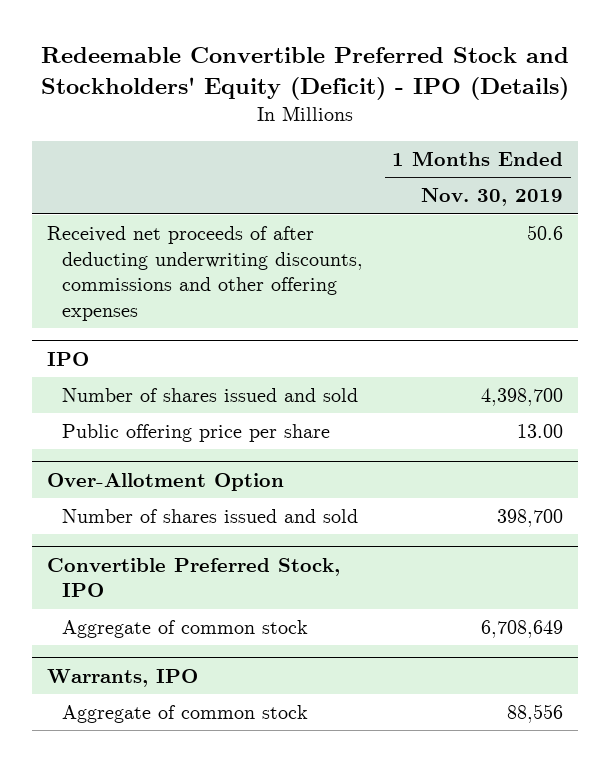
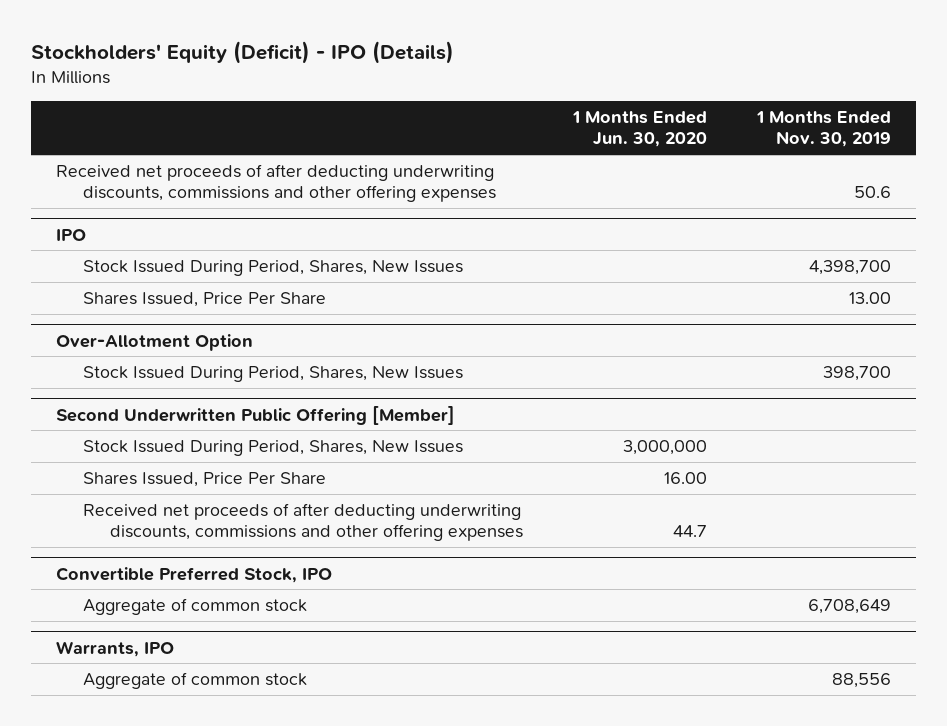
- Redeemable Convertible Preferred Stock and Stockholders' Equity (Deficit) - IPO (Details)
+ Stockholders' Equity (Deficit) - IPO (Details)
- | 1 Months Ended Nov. 30, 2019
+ | 1 Months Ended Jun. 30, 2020 | 1 Months Ended Nov. 30, 2019
@ IPO
- Number of shares issued and sold | 4,398,700
- Public offering price per share | 13.00
+ Stock Issued During Period, Shares, New Issues | | 4,398,700
+ Shares Issued, Price Per Share | | 13.00
@ Over-Allotment Option
- Number of shares issued and sold | 398,700
+ Stock Issued During Period, Shares, New Issues | | 398,700
+ Second Underwritten Public Offering [Member]
+ Stock Issued During Period, Shares, New Issues | 3,000,000 |
+ Shares Issued, Price Per Share | 16.00 |
+ Received net proceeds of after deducting underwriting discounts, commissions and other offering expenses | 44.7 |

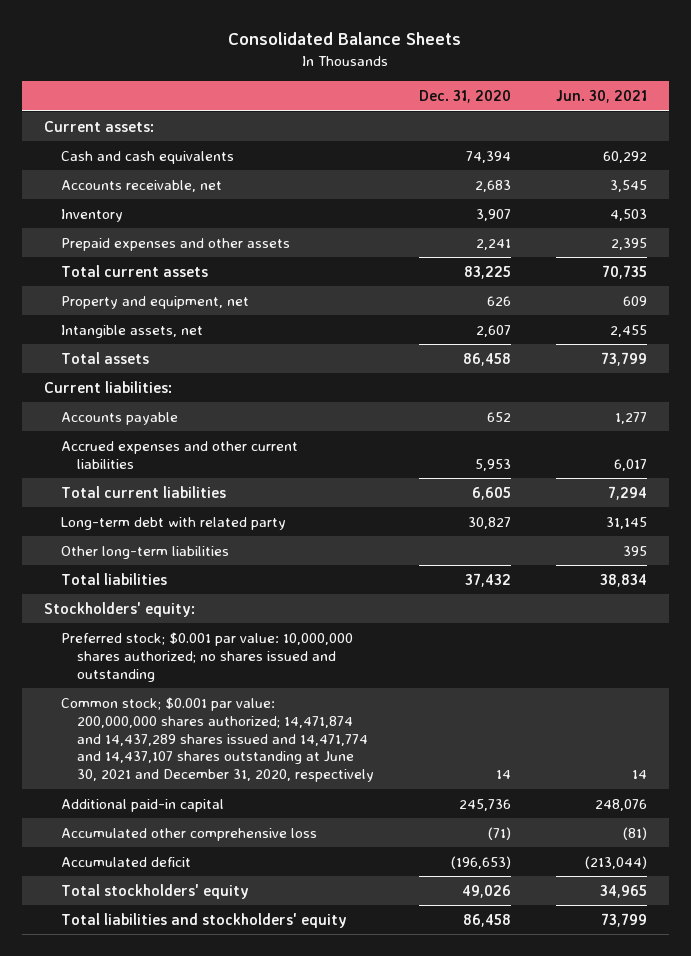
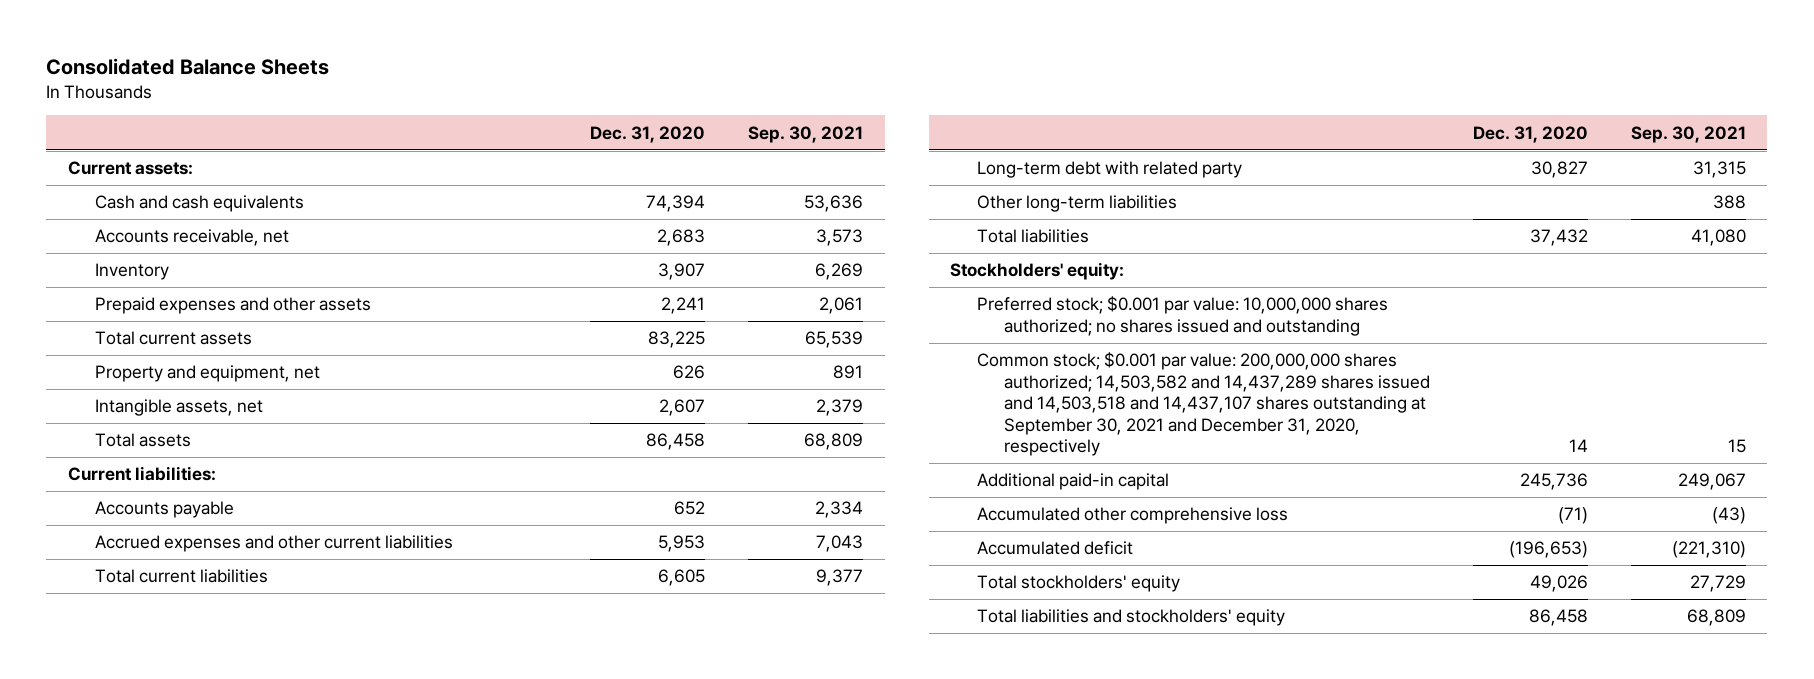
- | Dec. 31, 2020 | Jun. 30, 2021
+ | Dec. 31, 2020 | Sep. 30, 2021
- Common stock; $0.001 par value: 200,000,000 shares authorized; 14,471,874 and 14,437,289 shares issued and 14,471,774 and 14,437,107 shares outstanding at June 30, 2021 and December 31, 2020, respectively | 14 | 14
+ Common stock; $0.001 par value: 200,000,000 shares authorized; 14,503,582 and 14,437,289 shares issued and 14,503,518 and 14,437,107 shares outstanding at September 30, 2021 and December 31, 2020, respectively | 14 | 15

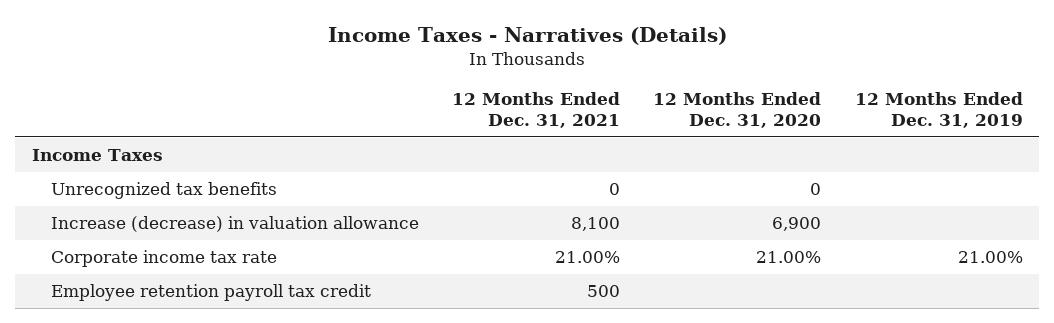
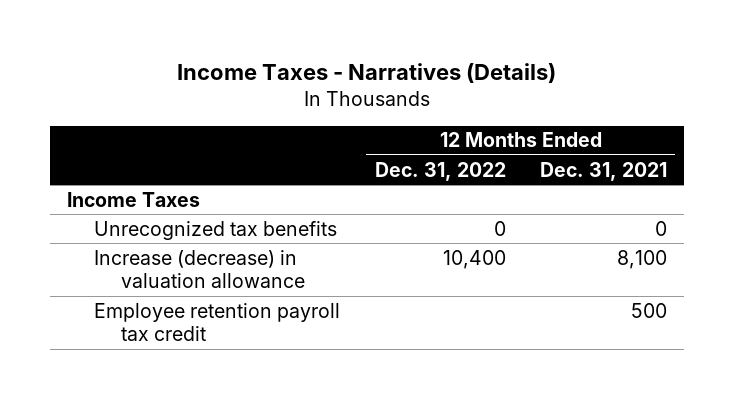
- | 12 Months Ended Dec. 31, 2021 | 12 Months Ended Dec. 31, 2020 | 12 Months Ended Dec. 31, 2019
+ | 12 Months Ended Dec. 31, 2022 | 12 Months Ended Dec. 31, 2021
- Corporate income tax rate | 21.00% | 21.00% | 21.00%

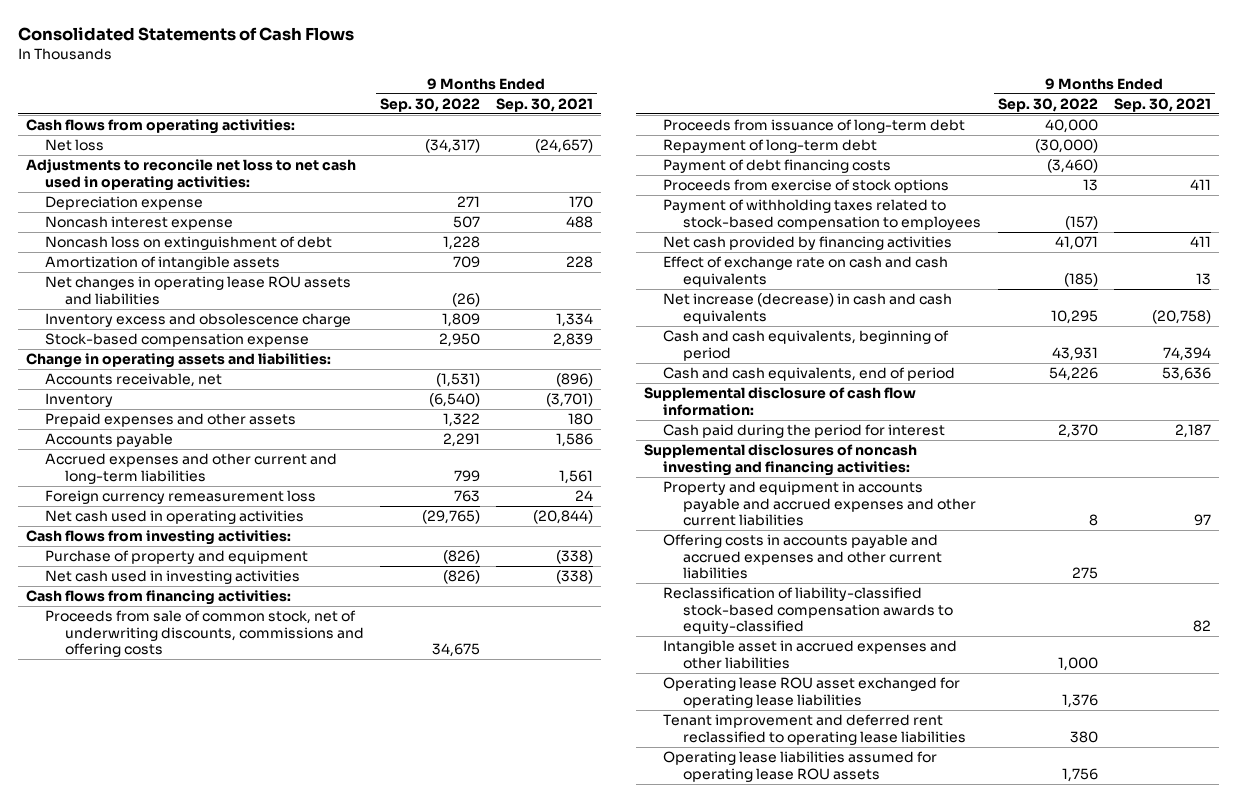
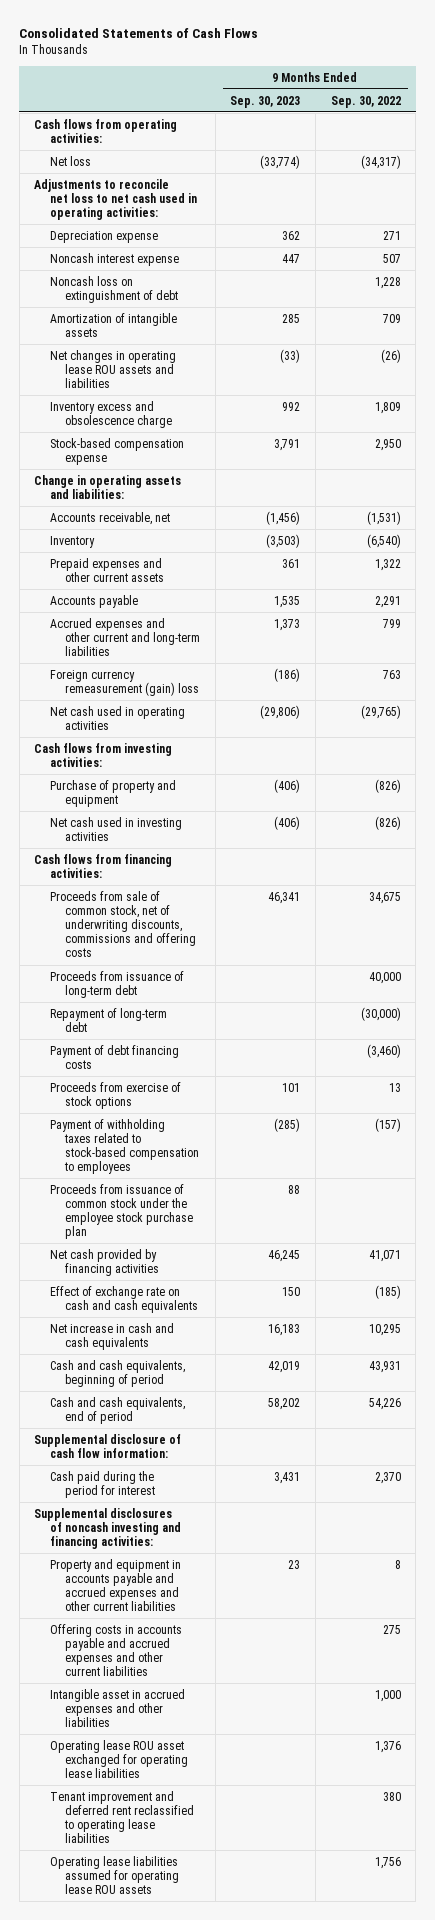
- | 9 Months Ended Sep. 30, 2022 | 9 Months Ended Sep. 30, 2021
+ | 9 Months Ended Sep. 30, 2023 | 9 Months Ended Sep. 30, 2022
- Prepaid expenses and other assets | 1,322 | 180
+ Prepaid expenses and other current assets | 361 | 1,322
- Foreign currency remeasurement loss | 763 | 24
+ Foreign currency remeasurement (gain) loss | (186) | 763
+ Proceeds from issuance of common stock under the employee stock purchase plan | 88 |
- Net increase (decrease) in cash and cash equivalents | 10,295 | (20,758)
+ Net increase in cash and cash equivalents | 16,183 | 10,295
- Reclassification of liability-classified stock-based compensation awards to equity-classified | | 82

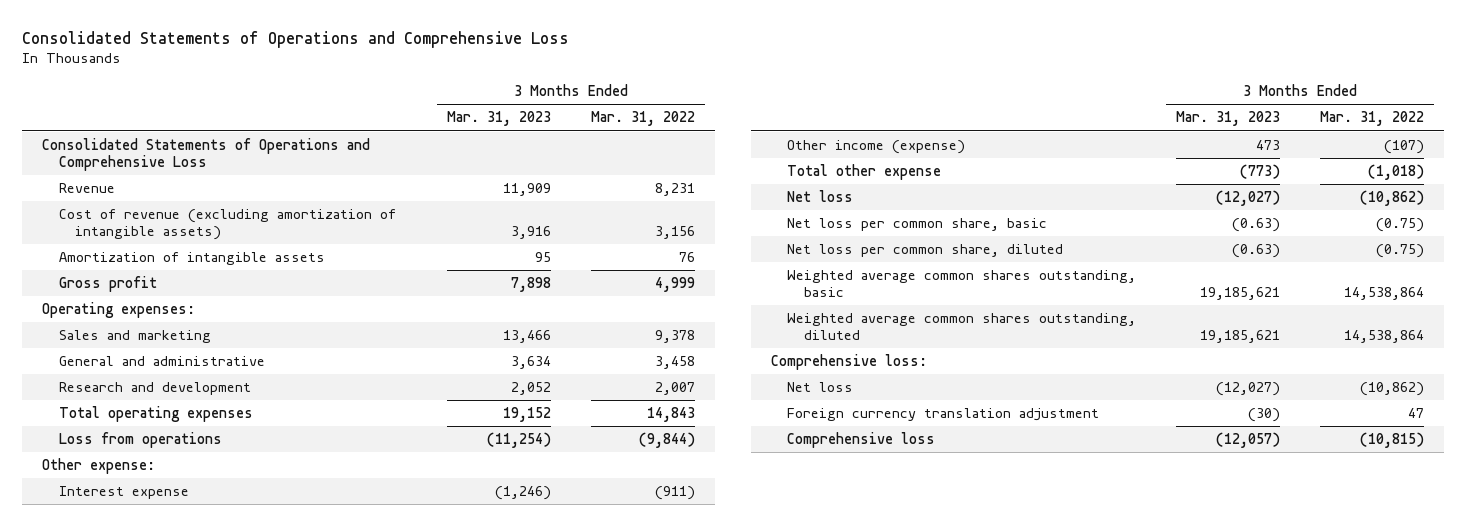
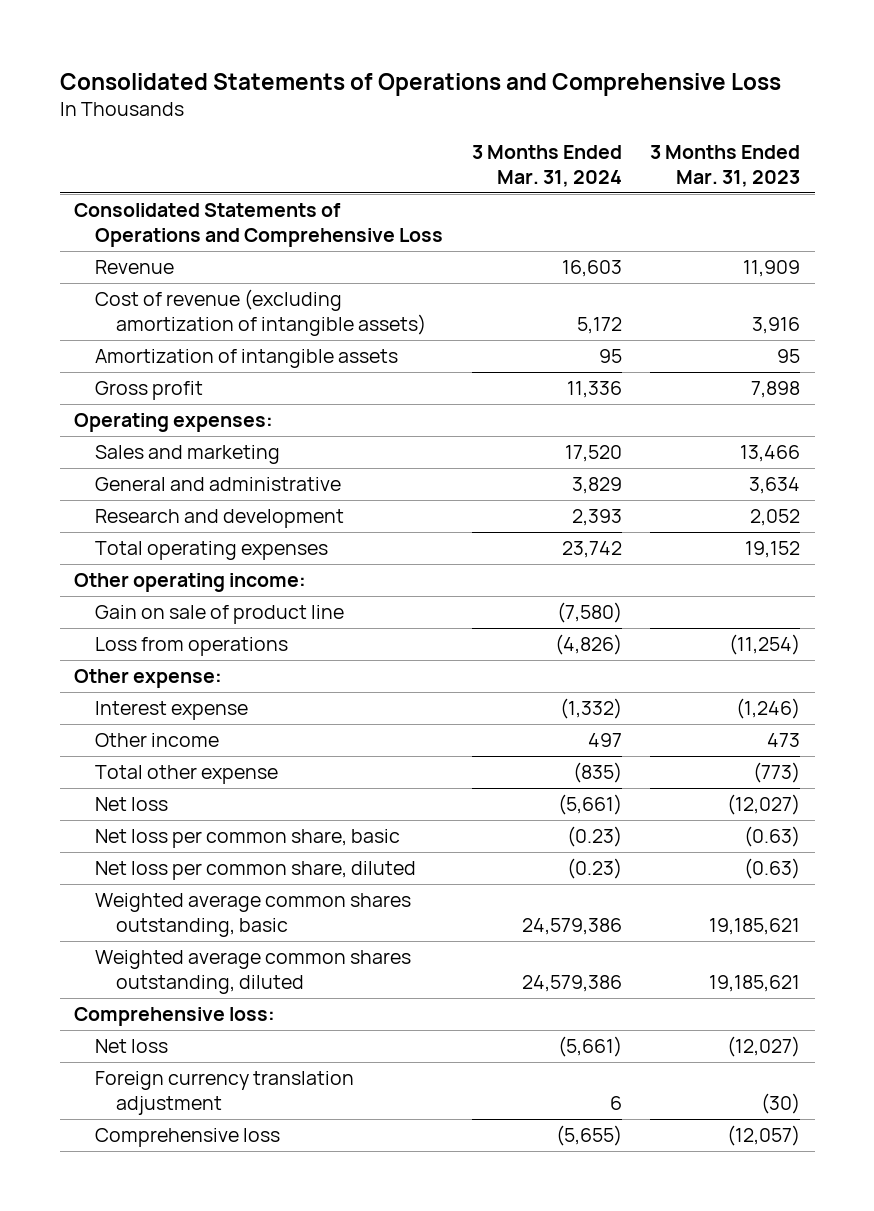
- | 3 Months Ended Mar. 31, 2023 | 3 Months Ended Mar. 31, 2022
+ | 3 Months Ended Mar. 31, 2024 | 3 Months Ended Mar. 31, 2023
+ Other operating income:
+ Gain on sale of product line | (7,580) |
- Other income (expense) | 473 | (107)
+ Other income | 497 | 473

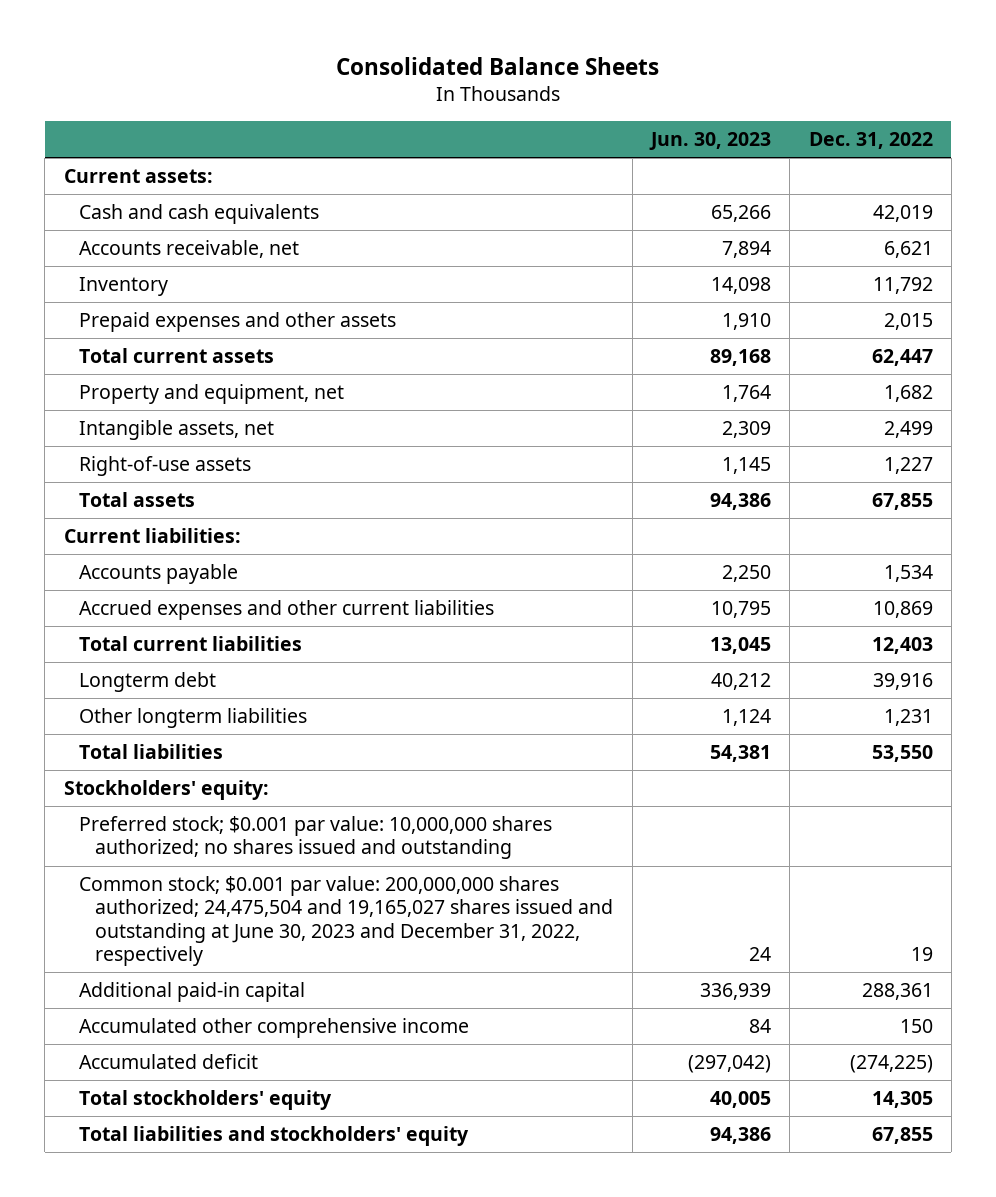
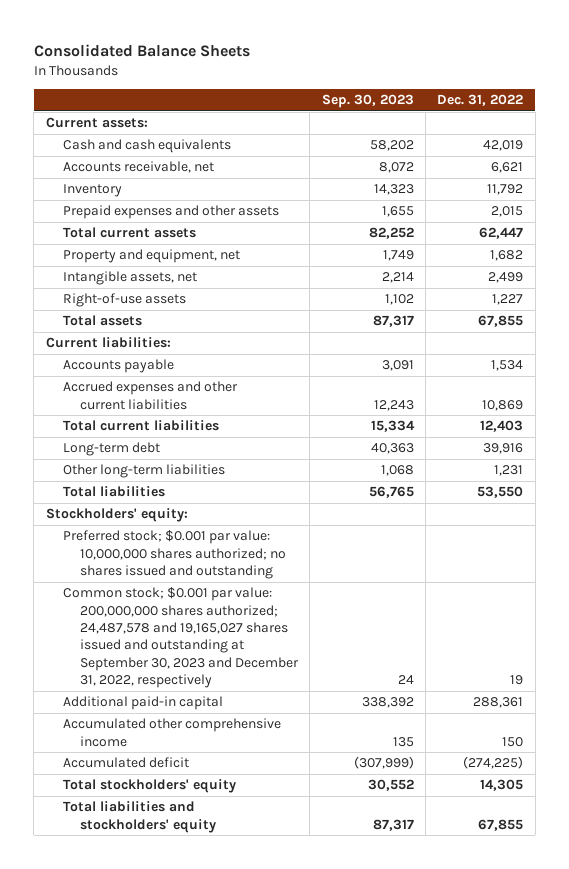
- | Jun. 30, 2023 | Dec. 31, 2022
+ | Sep. 30, 2023 | Dec. 31, 2022
- Longterm debt | 40,212 | 39,916
- Other longterm liabilities | 1,124 | 1,231
+ Long-term debt | 40,363 | 39,916
+ Other long-term liabilities | 1,068 | 1,231
- Common stock; $0.001 par value: 200,000,000 shares authorized; 24,475,504 and 19,165,027 shares issued and outstanding at June 30, 2023 and December 31, 2022, respectively | 24 | 19
+ Common stock; $0.001 par value: 200,000,000 shares authorized; 24,487,578 and 19,165,027 shares issued and outstanding at September 30, 2023 and December 31, 2022, respectively | 24 | 19

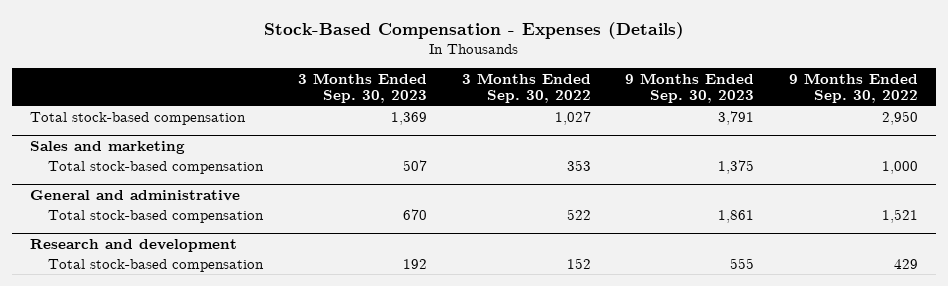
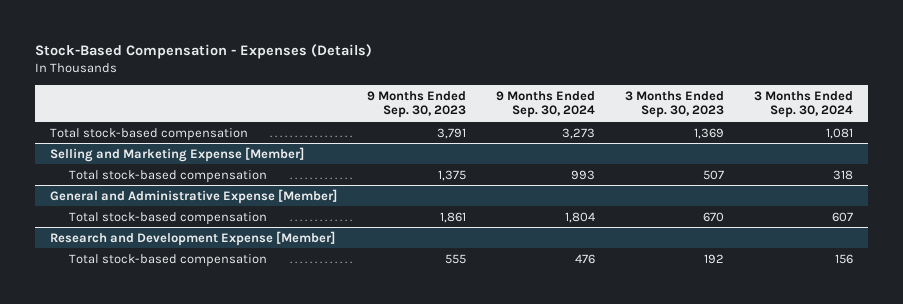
- | 3 Months Ended Sep. 30, 2023 | 3 Months Ended Sep. 30, 2022 | 9 Months Ended Sep. 30, 2023 | 9 Months Ended Sep. 30, 2022
+ | 9 Months Ended Sep. 30, 2023 | 9 Months Ended Sep. 30, 2024 | 3 Months Ended Sep. 30, 2023 | 3 Months Ended Sep. 30, 2024
- Sales and marketing
+ Selling and Marketing Expense [Member]
- General and administrative
+ General and Administrative Expense [Member]
- Research and development
+ Research and Development Expense [Member]

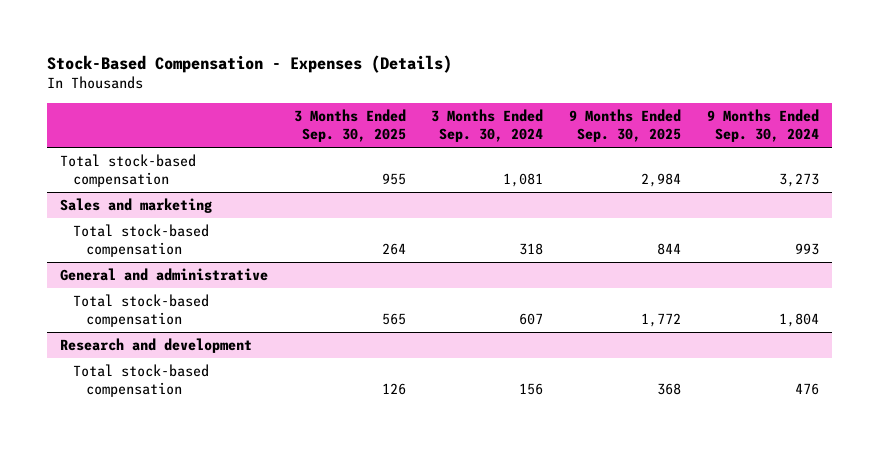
- | 9 Months Ended Sep. 30, 2023 | 9 Months Ended Sep. 30, 2024 | 3 Months Ended Sep. 30, 2023 | 3 Months Ended Sep. 30, 2024
+ | 3 Months Ended Sep. 30, 2025 | 3 Months Ended Sep. 30, 2024 | 9 Months Ended Sep. 30, 2025 | 9 Months Ended Sep. 30, 2024
- Selling and Marketing Expense [Member]
+ Sales and marketing
- General and Administrative Expense [Member]
+ General and administrative
- Research and Development Expense [Member]
+ Research and development

